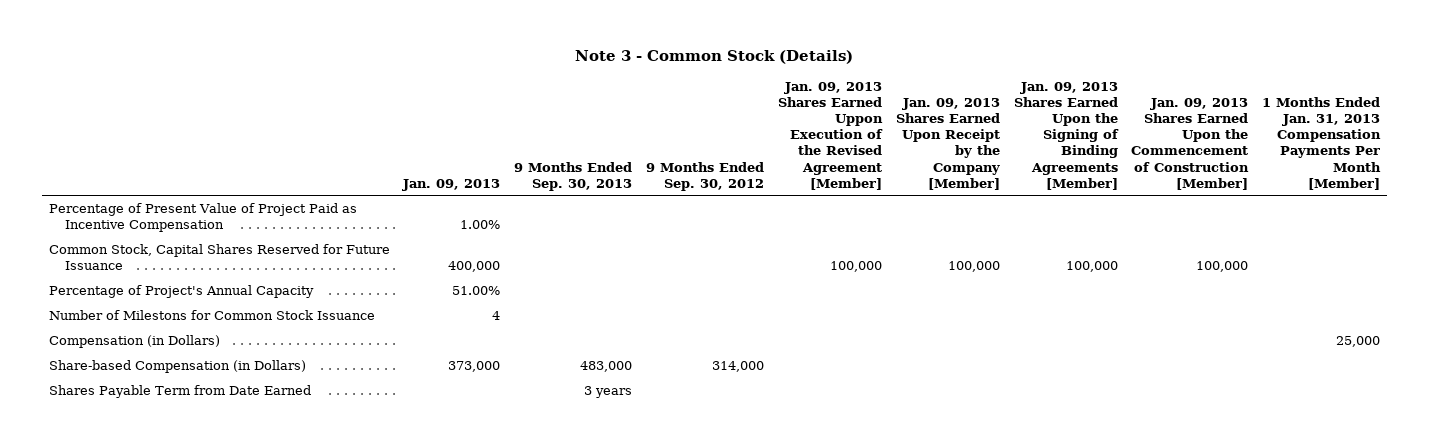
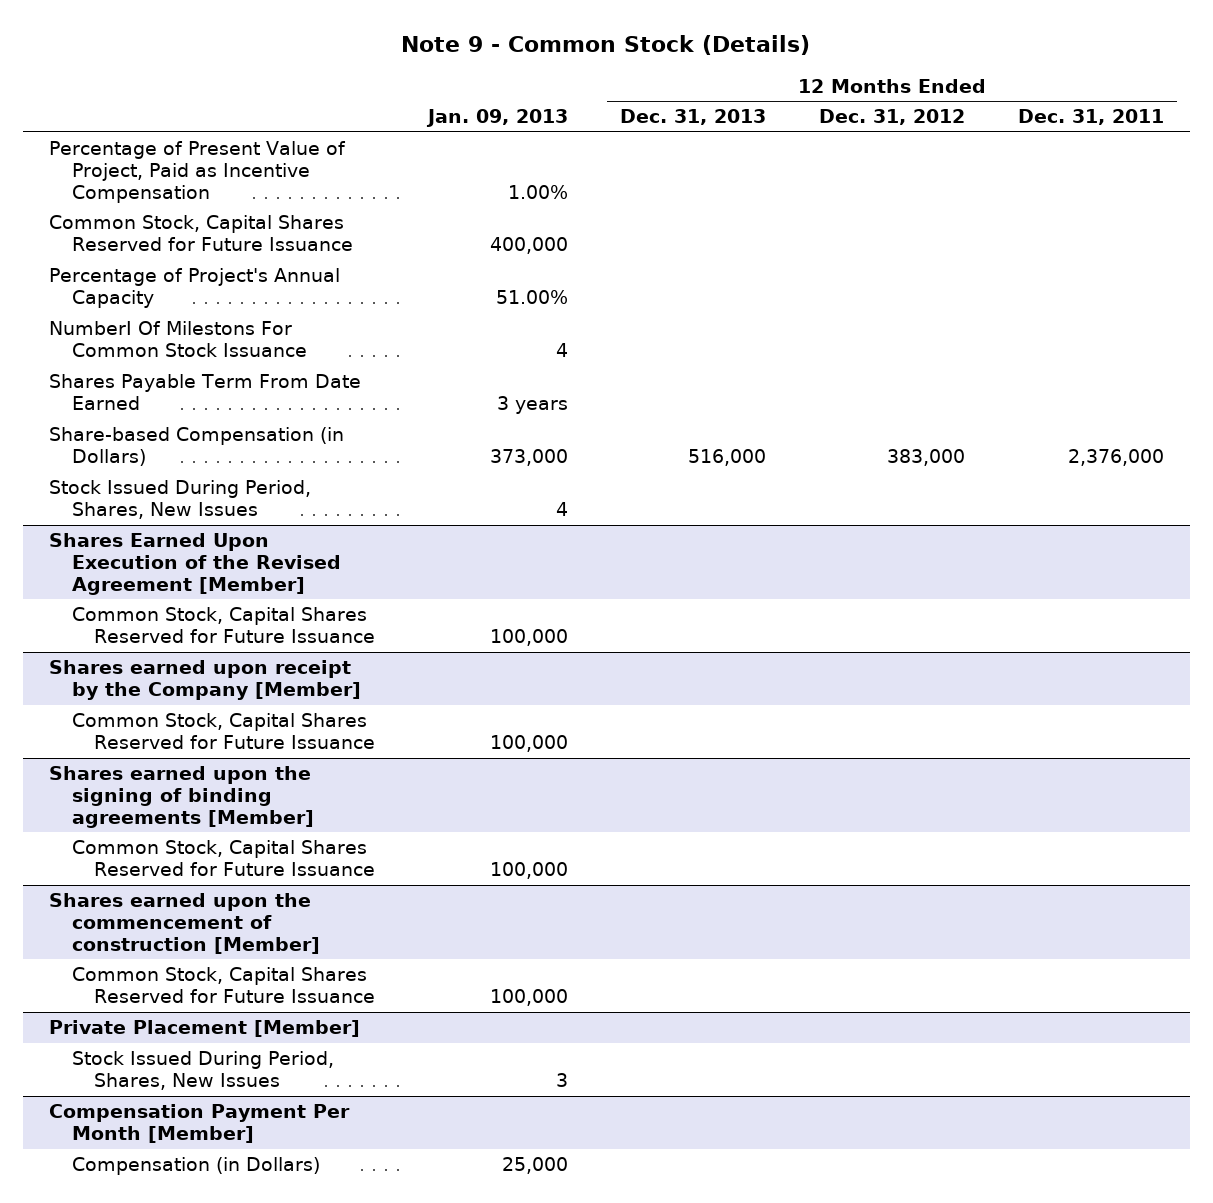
- Note 3 - Common Stock (Details)
+ Note 9 - Common Stock (Details)
- | Jan. 09, 2013 | 9 Months Ended Sep. 30, 2013 | 9 Months Ended Sep. 30, 2012 | Jan. 09, 2013 Shares Earned Uppon Execution of the Revised Agreement [Member] | Jan. 09, 2013 Shares Earned Upon Receipt by the Company [Member] | Jan. 09, 2013 Shares Earned Upon the Signing of Binding Agreements [Member] | Jan. 09, 2013 Shares Earned Upon the Commencement of Construction [Member] | 1 Months Ended Jan. 31, 2013 Compensation Payments Per Month [Member]
+ | Jan. 09, 2013 | 12 Months Ended Dec. 31, 2013 | 12 Months Ended Dec. 31, 2012 | 12 Months Ended Dec. 31, 2011
- Percentage of Present Value of Project Paid as Incentive Compensation | 1.00% | | | | | | |
+ Percentage of Present Value of Project, Paid as Incentive Compensation | 1.00% | | |
- Number of Milestons for Common Stock Issuance | 4 | | | | | | |
- Compensation (in Dollars) | | | | | | | | 25,000
+ NumberI Of Milestons For Common Stock Issuance | 4 | | |
+ Shares Payable Term From Date Earned | 3 years | | |
- Shares Payable Term from Date Earned | | 3 years | | | | | |
+ Stock Issued During Period, Shares, New Issues | 4 | | |
+ Shares Earned Upon Execution of the Revised Agreement [Member]
+ Common Stock, Capital Shares Reserved for Future Issuance | 100,000 | | |
+ Shares earned upon receipt by the Company [Member]
+ Common Stock, Capital Shares Reserved for Future Issuance | 100,000 | | |
+ Shares earned upon the signing of binding agreements [Member]
+ Common Stock, Capital Shares Reserved for Future Issuance | 100,000 | | |
+ Shares earned upon the commencement of construction [Member]
+ Common Stock, Capital Shares Reserved for Future Issuance | 100,000 | | |
+ Private Placement [Member]
+ Stock Issued During Period, Shares, New Issues | 3 | | |
+ Compensation Payment Per Month [Member]
+ Compensation (in Dollars) | 25,000 | | |

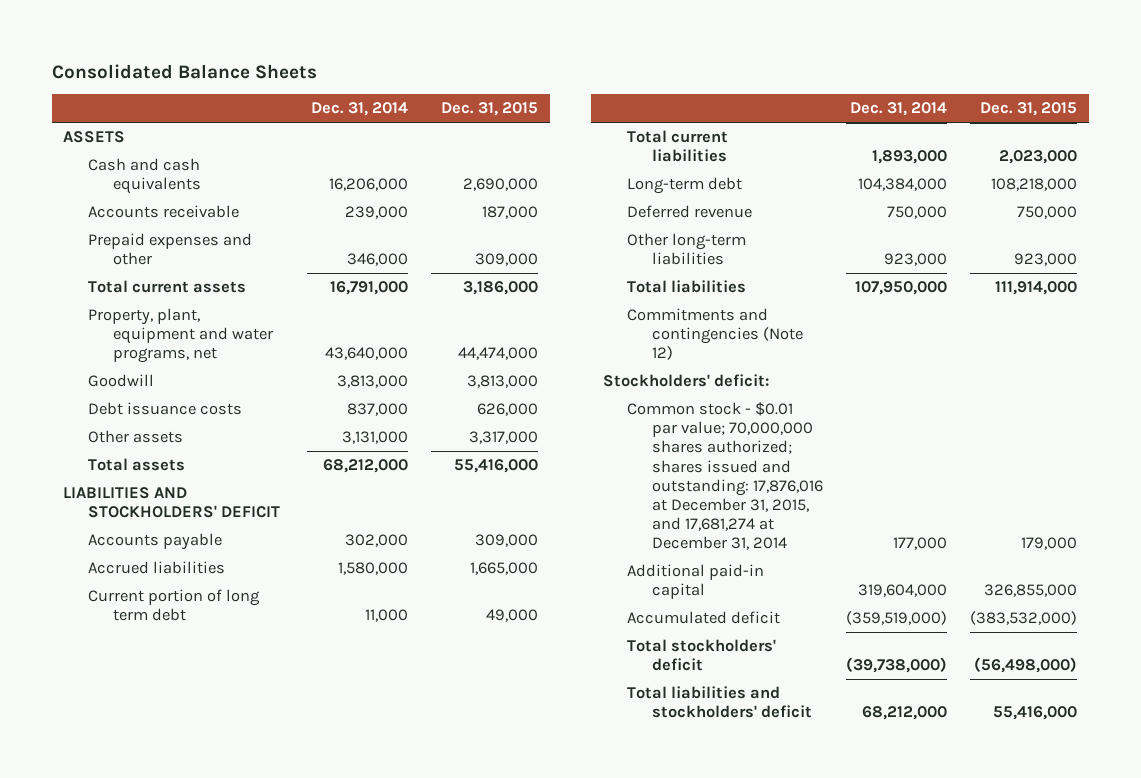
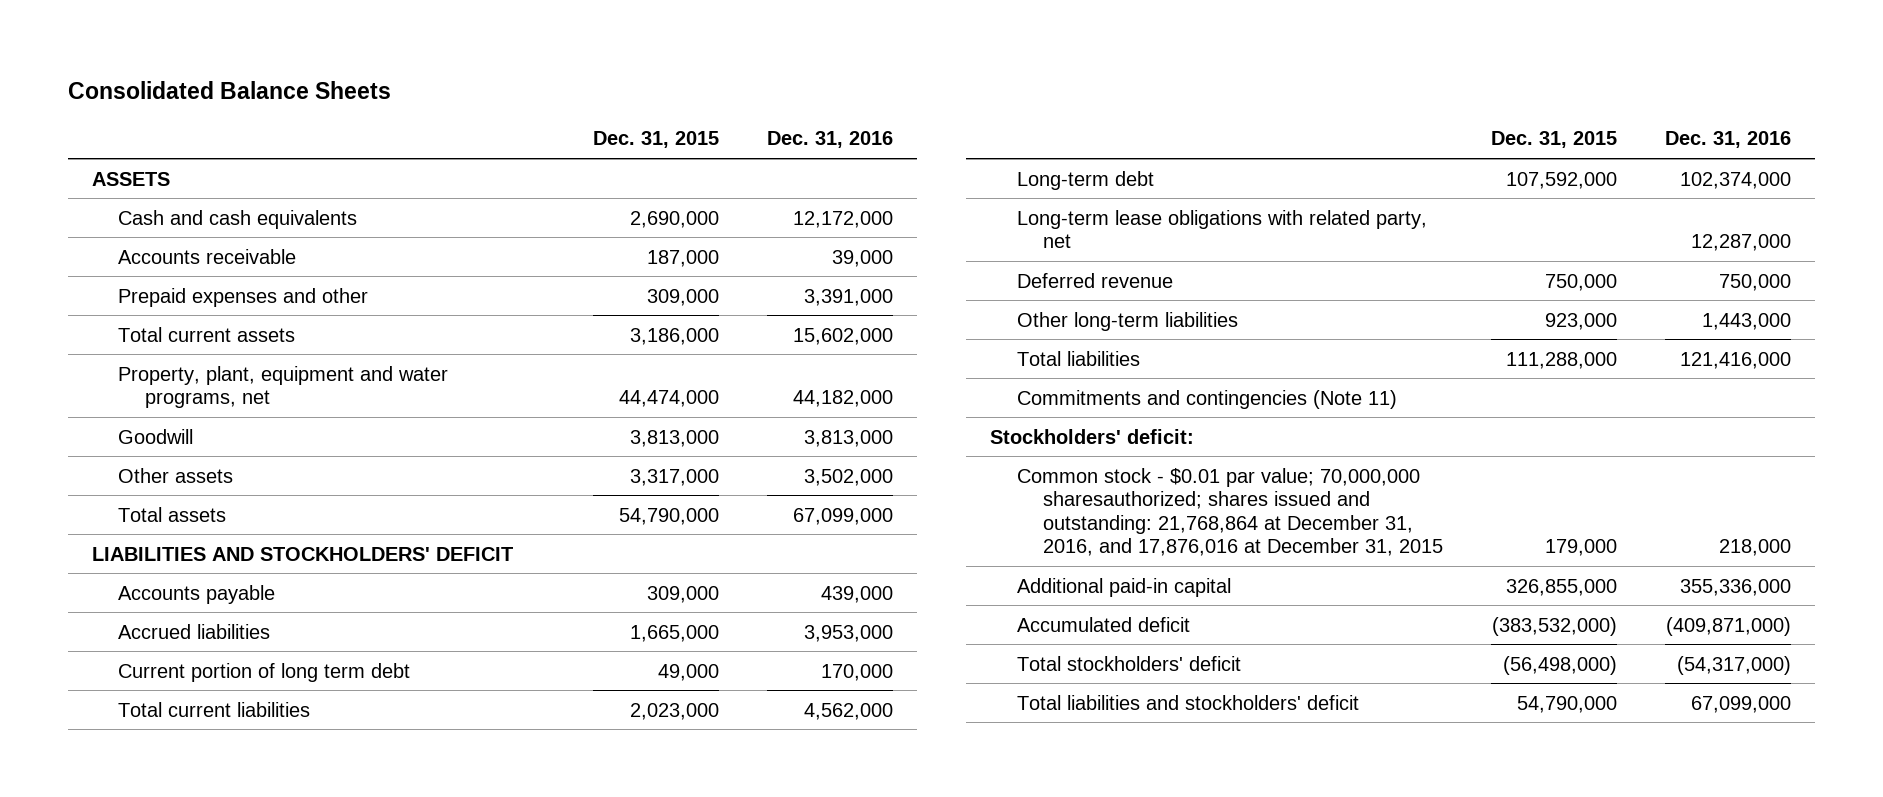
- | Dec. 31, 2014 | Dec. 31, 2015
+ | Dec. 31, 2015 | Dec. 31, 2016
- Debt issuance costs | 837,000 | 626,000
- Total assets | 68,212,000 | 55,416,000
+ Total assets | 54,790,000 | 67,099,000
- Long-term debt | 104,384,000 | 108,218,000
+ Long-term debt | 107,592,000 | 102,374,000
+ Long-term lease obligations with related party, net | | 12,287,000
- Total liabilities | 107,950,000 | 111,914,000
- Commitments and contingencies (Note 12)
+ Total liabilities | 111,288,000 | 121,416,000
+ Commitments and contingencies (Note 11)
- Common stock - $0.01 par value; 70,000,000 shares authorized; shares issued and outstanding: 17,876,016 at December 31, 2015, and 17,681,274 at December 31, 2014 | 177,000 | 179,000
+ Common stock - $0.01 par value; 70,000,000 sharesauthorized; shares issued and outstanding: 21,768,864 at December 31, 2016, and 17,876,016 at December 31, 2015 | 179,000 | 218,000
- Total liabilities and stockholders' deficit | 68,212,000 | 55,416,000
+ Total liabilities and stockholders' deficit | 54,790,000 | 67,099,000

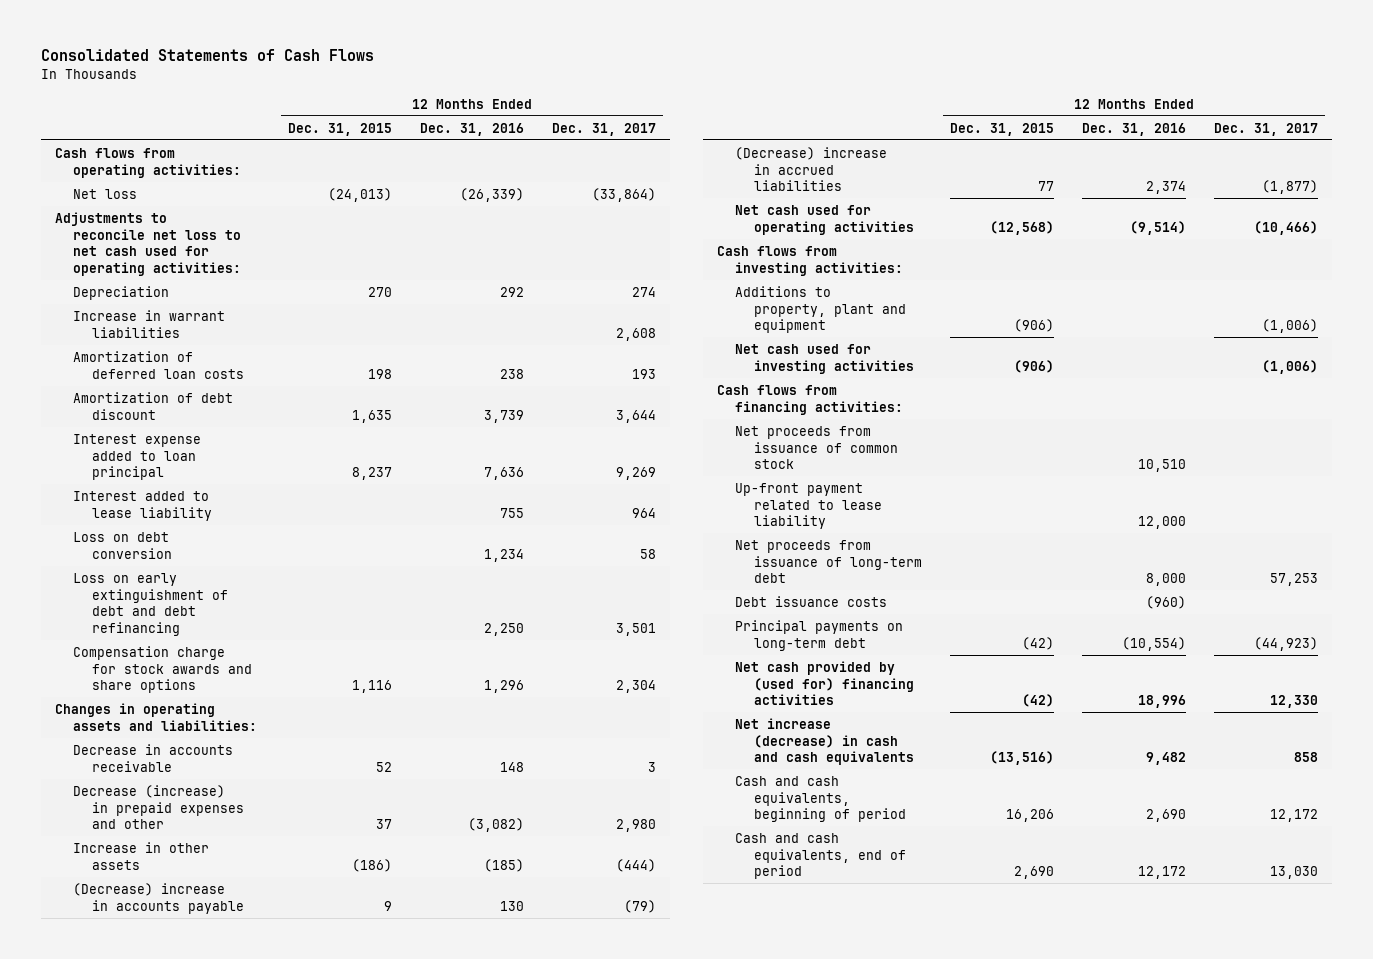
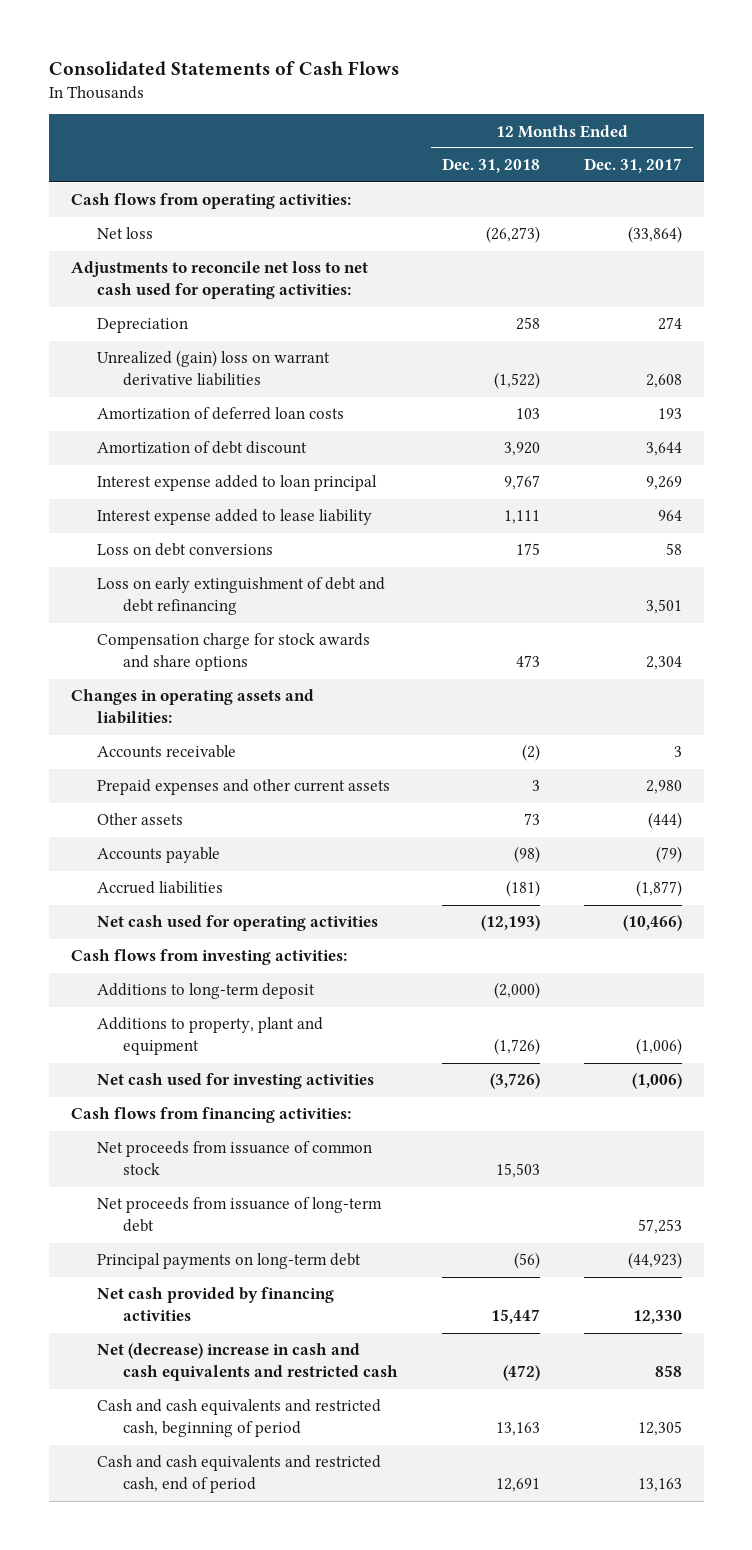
- | 12 Months Ended Dec. 31, 2015 | 12 Months Ended Dec. 31, 2016 | 12 Months Ended Dec. 31, 2017
+ | 12 Months Ended Dec. 31, 2018 | 12 Months Ended Dec. 31, 2017
- Increase in warrant liabilities | | | 2,608
+ Unrealized (gain) loss on warrant derivative liabilities | (1,522) | 2,608
- Interest added to lease liability | | 755 | 964
- Loss on debt conversion | | 1,234 | 58
+ Interest expense added to lease liability | 1,111 | 964
+ Loss on debt conversions | 175 | 58
- Decrease in accounts receivable | 52 | 148 | 3
- Decrease (increase) in prepaid expenses and other | 37 | (3,082) | 2,980
- Increase in other assets | (186) | (185) | (444)
- (Decrease) increase in accounts payable | 9 | 130 | (79)
- (Decrease) increase in accrued liabilities | 77 | 2,374 | (1,877)
+ Accounts receivable | (2) | 3
+ Prepaid expenses and other current assets | 3 | 2,980
+ Other assets | 73 | (444)
+ Accounts payable | (98) | (79)
+ Accrued liabilities | (181) | (1,877)
+ Additions to long-term deposit | (2,000) |
- Up-front payment related to lease liability | | 12,000 |
- Debt issuance costs | | (960) |
- Net cash provided by (used for) financing activities | (42) | 18,996 | 12,330
- Net increase (decrease) in cash and cash equivalents | (13,516) | 9,482 | 858
- Cash and cash equivalents, beginning of period | 16,206 | 2,690 | 12,172
- Cash and cash equivalents, end of period | 2,690 | 12,172 | 13,030
+ Net cash provided by financing activities | 15,447 | 12,330
+ Net (decrease) increase in cash and cash equivalents and restricted cash | (472) | 858
+ Cash and cash equivalents and restricted cash, beginning of period | 13,163 | 12,305
+ Cash and cash equivalents and restricted cash, end of period | 12,691 | 13,163

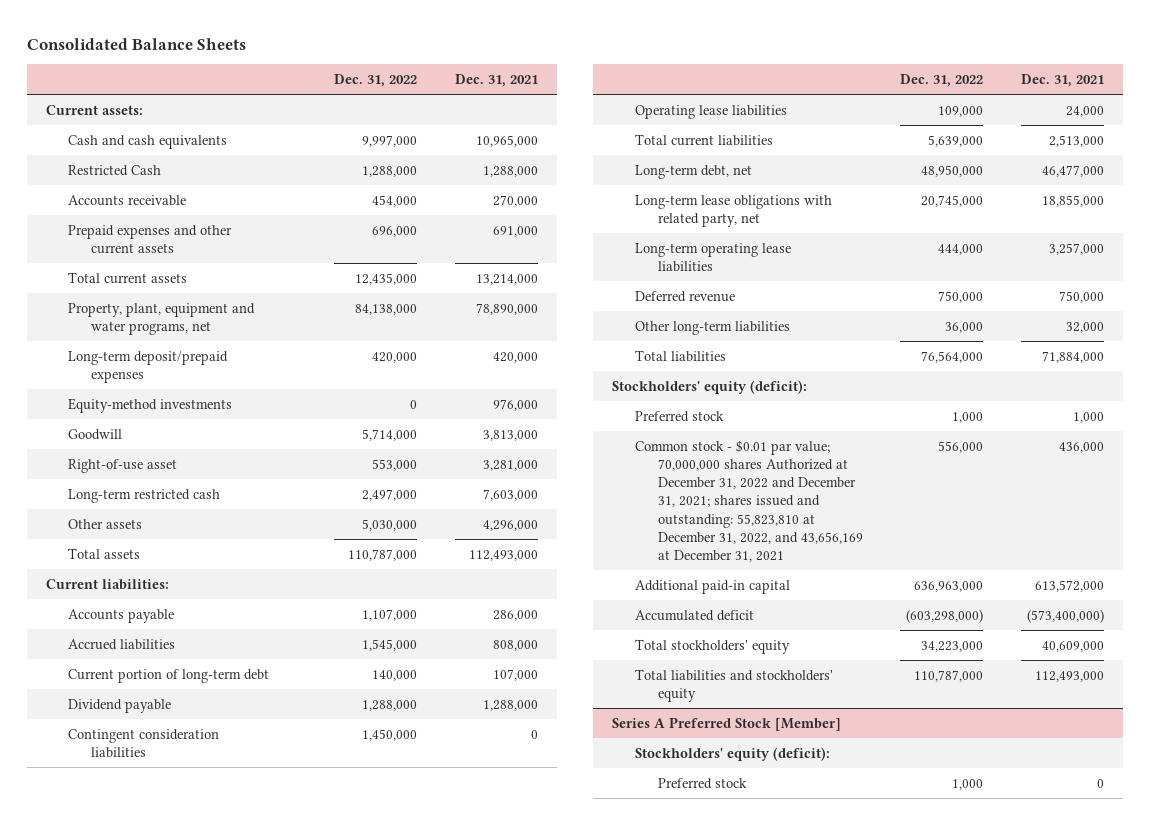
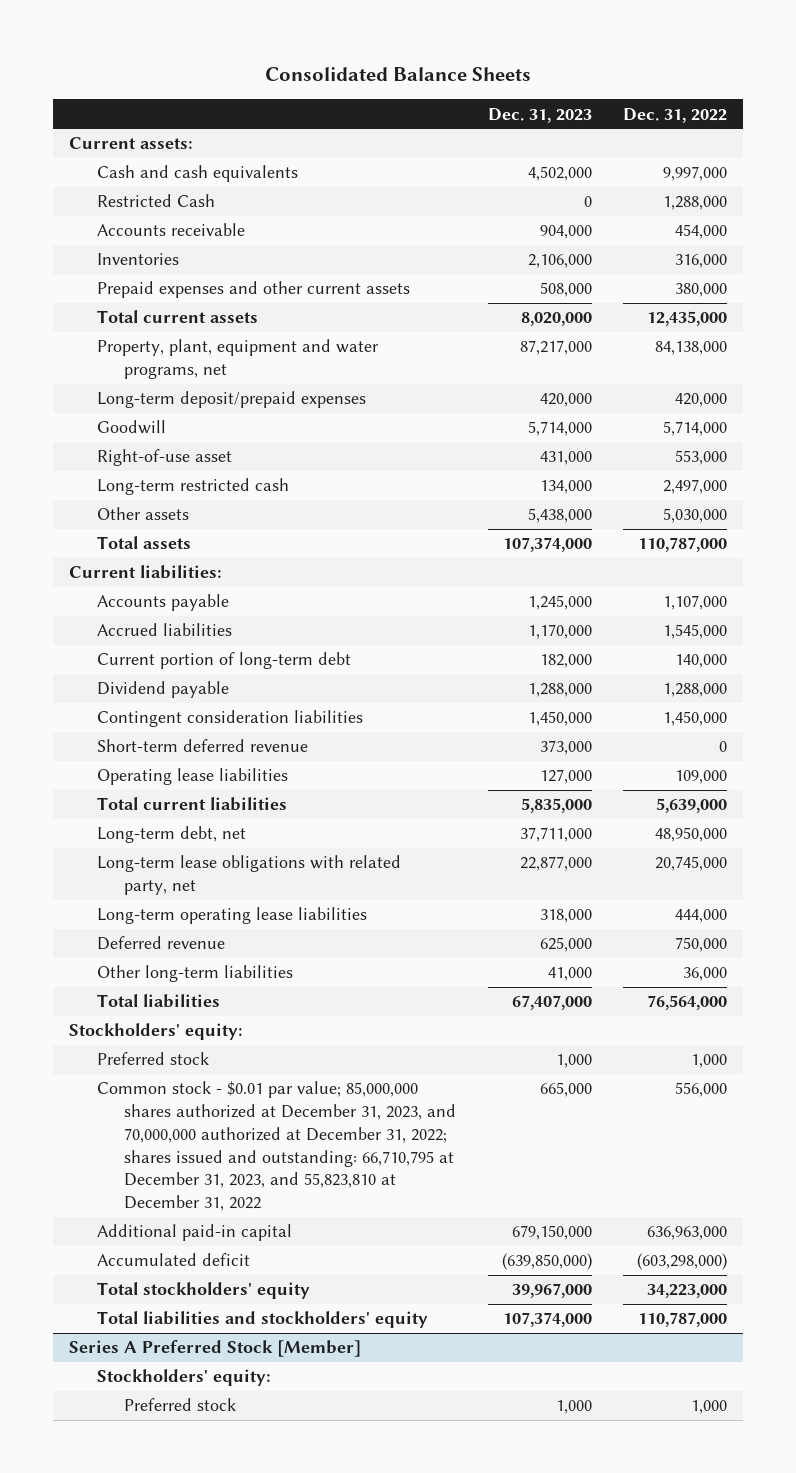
- | Dec. 31, 2022 | Dec. 31, 2021
+ | Dec. 31, 2023 | Dec. 31, 2022
- Prepaid expenses and other current assets | 696,000 | 691,000
+ Inventories | 2,106,000 | 316,000
+ Prepaid expenses and other current assets | 508,000 | 380,000
- Equity-method investments | 0 | 976,000
+ Short-term deferred revenue | 373,000 | 0
- Stockholders' equity (deficit):
+ Stockholders' equity:
- Common stock - $0.01 par value; 70,000,000 shares Authorized at December 31, 2022 and December 31, 2021; shares issued and outstanding: 55,823,810 at December 31, 2022, and 43,656,169 at December 31, 2021 | 556,000 | 436,000
+ Common stock - $0.01 par value; 85,000,000 shares authorized at December 31, 2023, and 70,000,000 authorized at December 31, 2022; shares issued and outstanding: 66,710,795 at December 31, 2023, and 55,823,810 at December 31, 2022 | 665,000 | 556,000
@ Series A Preferred Stock [Member]
- Stockholders' equity (deficit):
+ Stockholders' equity:

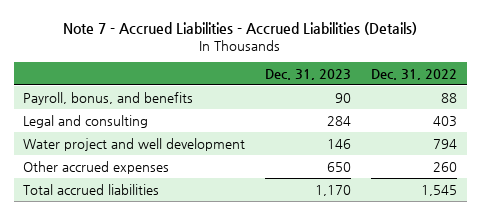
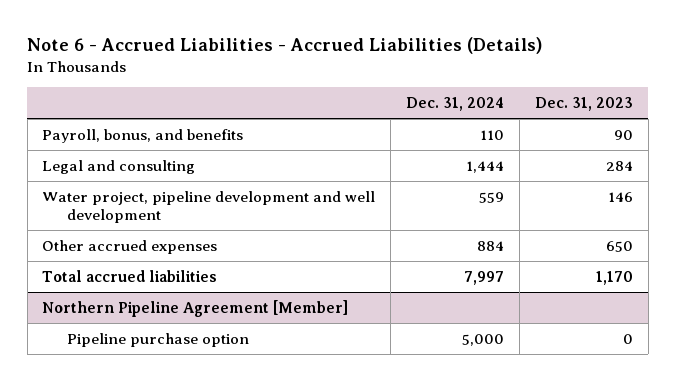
- Note 7 - Accrued Liabilities - Accrued Liabilities (Details)
+ Note 6 - Accrued Liabilities - Accrued Liabilities (Details)
- | Dec. 31, 2023 | Dec. 31, 2022
+ | Dec. 31, 2024 | Dec. 31, 2023
- Water project and well development | 146 | 794
+ Water project, pipeline development and well development | 559 | 146
+ Northern Pipeline Agreement [Member]
+ Pipeline purchase option | 5,000 | 0

